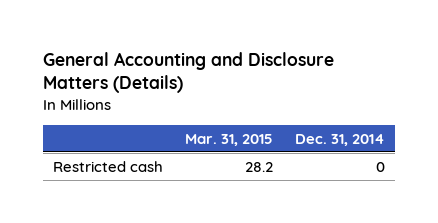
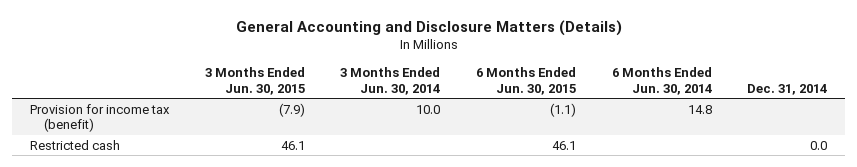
- | Mar. 31, 2015 | Dec. 31, 2014
+ | 3 Months Ended Jun. 30, 2015 | 3 Months Ended Jun. 30, 2014 | 6 Months Ended Jun. 30, 2015 | 6 Months Ended Jun. 30, 2014 | Dec. 31, 2014
- Restricted cash | 28.2 | 0
+ Provision for income tax (benefit) | (7.9) | 10.0 | (1.1) | 14.8 |
+ Restricted cash | 46.1 | | 46.1 | | 0.0

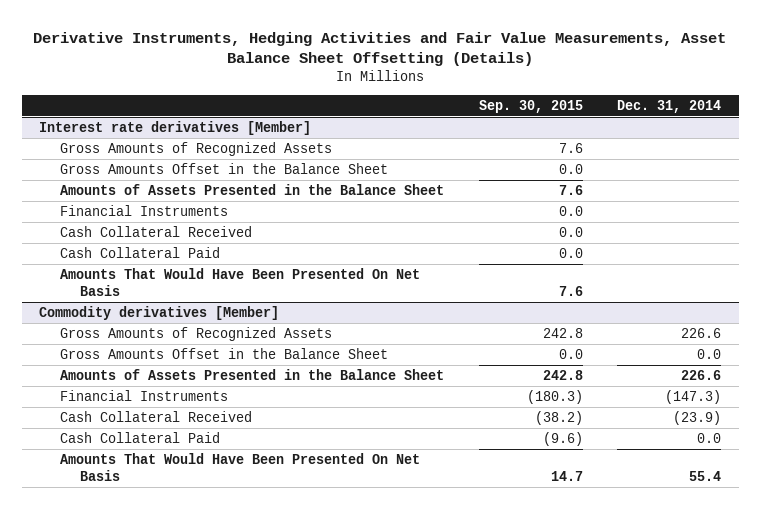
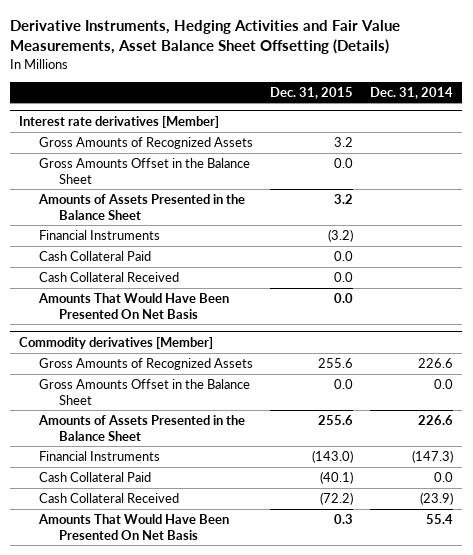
- | Sep. 30, 2015 | Dec. 31, 2014
+ | Dec. 31, 2015 | Dec. 31, 2014
@ Interest rate derivatives [Member]
moved down: Cash Collateral Received | 0.0 |
@ Commodity derivatives [Member]
moved down: Cash Collateral Received | (72.2) | (23.9)

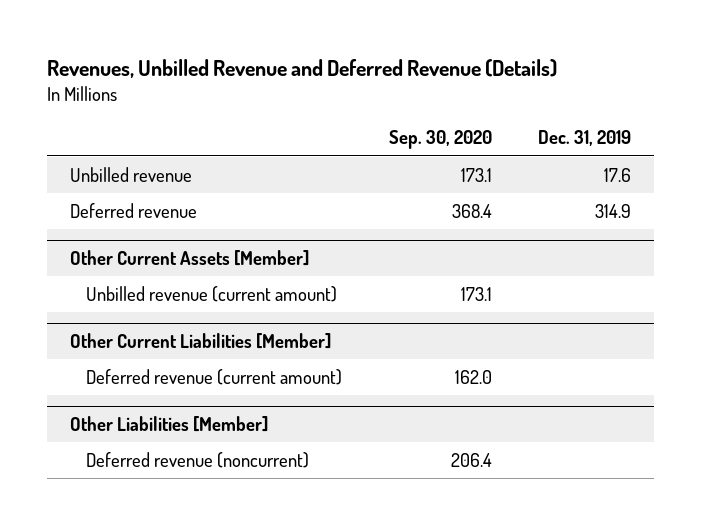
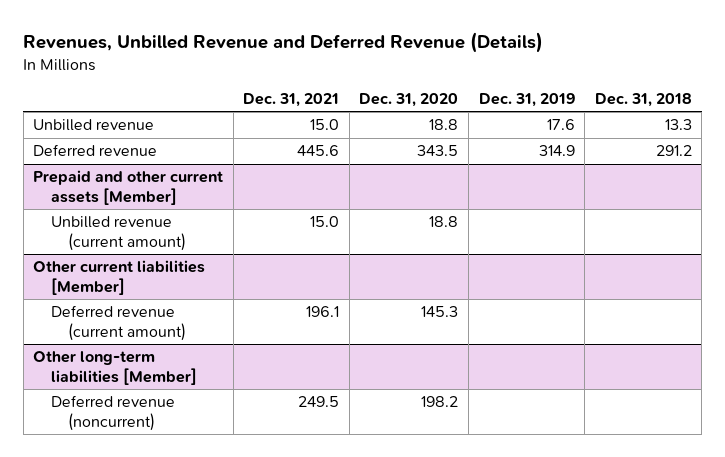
- | Sep. 30, 2020 | Dec. 31, 2019
+ | Dec. 31, 2021 | Dec. 31, 2020 | Dec. 31, 2019 | Dec. 31, 2018
- Other Current Assets [Member]
+ Prepaid and other current assets [Member]
- Other Current Liabilities [Member]
+ Other current liabilities [Member]
- Other Liabilities [Member]
+ Other long-term liabilities [Member]

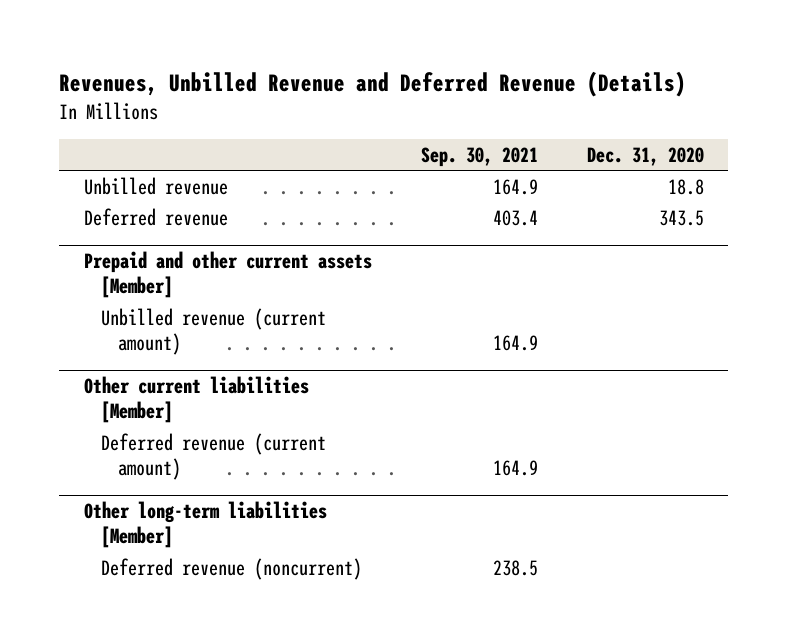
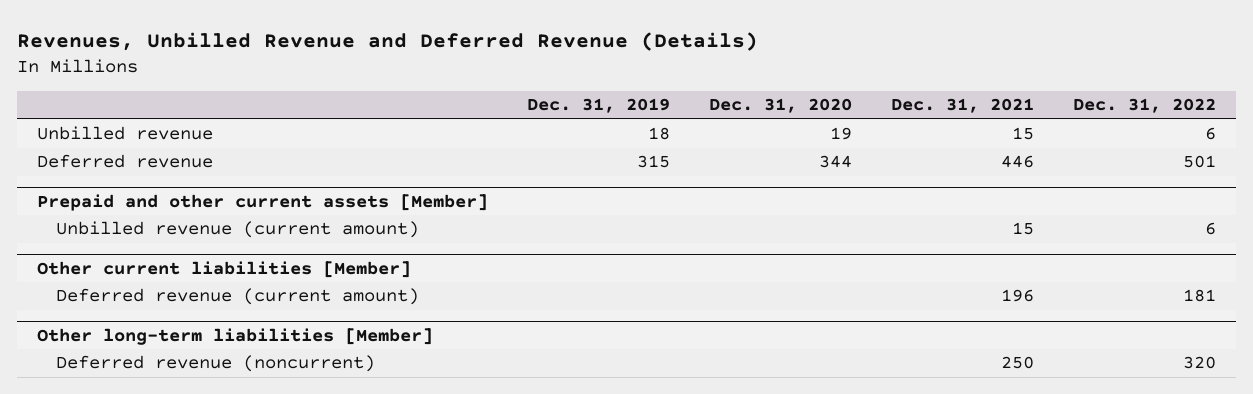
- | Sep. 30, 2021 | Dec. 31, 2020
+ | Dec. 31, 2019 | Dec. 31, 2020 | Dec. 31, 2021 | Dec. 31, 2022
- Unbilled revenue | 164.9 | 18.8
- Deferred revenue | 403.4 | 343.5
+ Unbilled revenue | 18 | 19 | 15 | 6
+ Deferred revenue | 315 | 344 | 446 | 501

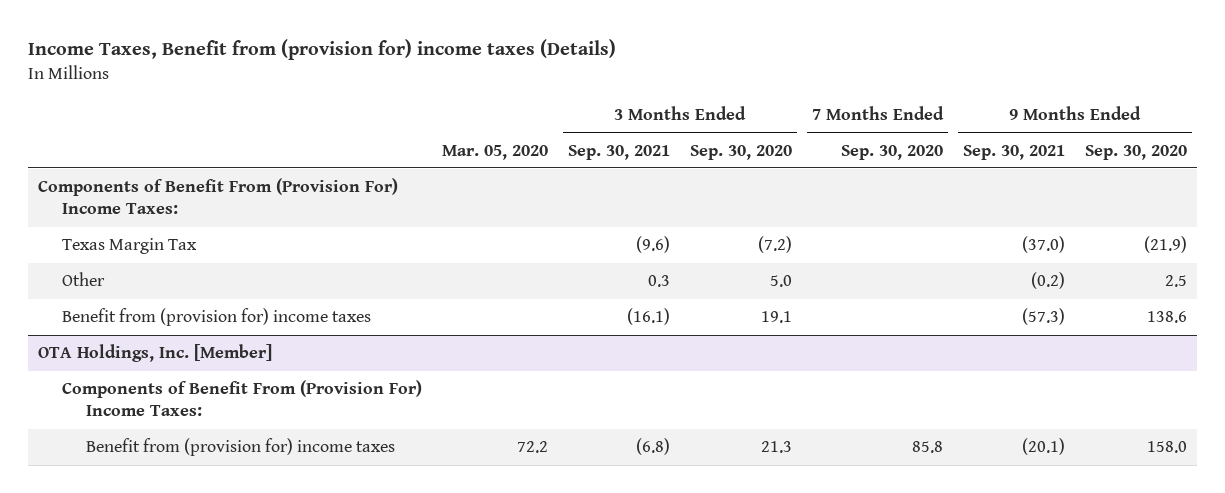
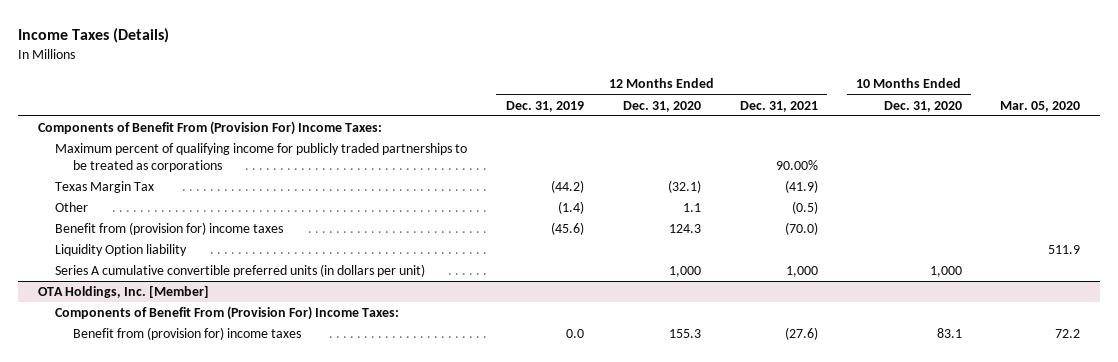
- Income Taxes, Benefit from (provision for) income taxes (Details)
+ Income Taxes (Details)
- | Mar. 05, 2020 | 3 Months Ended Sep. 30, 2021 | 3 Months Ended Sep. 30, 2020 | 7 Months Ended Sep. 30, 2020 | 9 Months Ended Sep. 30, 2021 | 9 Months Ended Sep. 30, 2020
+ | 12 Months Ended Dec. 31, 2019 | 12 Months Ended Dec. 31, 2020 | 12 Months Ended Dec. 31, 2021 | 10 Months Ended Dec. 31, 2020 | Mar. 05, 2020
+ Maximum percent of qualifying income for publicly traded partnerships to be treated as corporations | | | 90.00% | |
+ Liquidity Option liability | | | | | 511.9
+ Series A cumulative convertible preferred units (in dollars per unit) | | 1,000 | 1,000 | 1,000 |

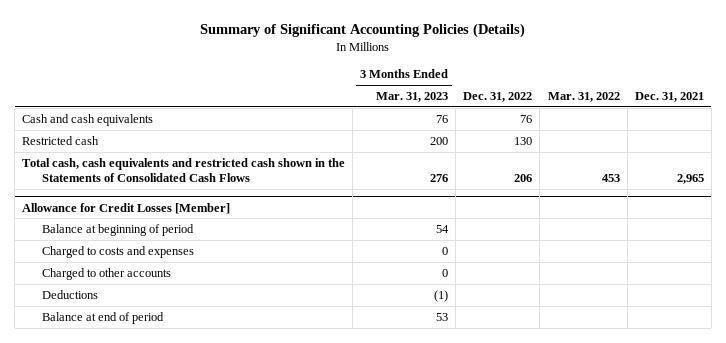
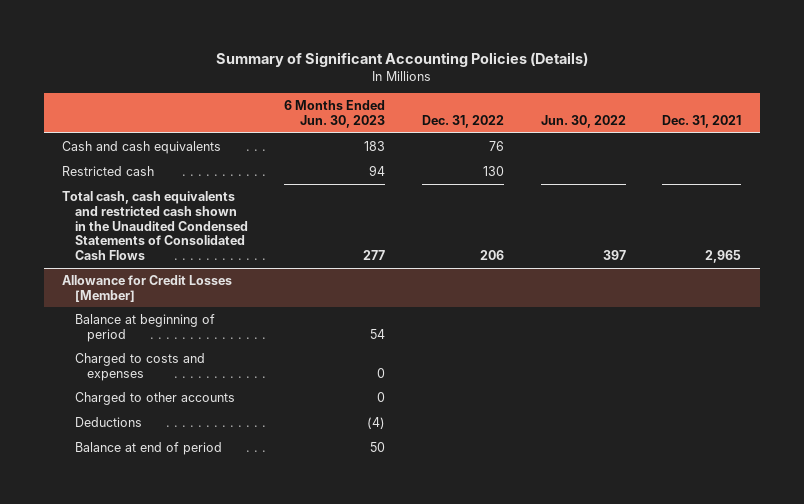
- | 3 Months Ended Mar. 31, 2023 | Dec. 31, 2022 | Mar. 31, 2022 | Dec. 31, 2021
+ | 6 Months Ended Jun. 30, 2023 | Dec. 31, 2022 | Jun. 30, 2022 | Dec. 31, 2021
- Total cash, cash equivalents and restricted cash shown in the Statements of Consolidated Cash Flows | 276 | 206 | 453 | 2,965
+ Total cash, cash equivalents and restricted cash shown in the Unaudited Condensed Statements of Consolidated Cash Flows | 277 | 206 | 397 | 2,965

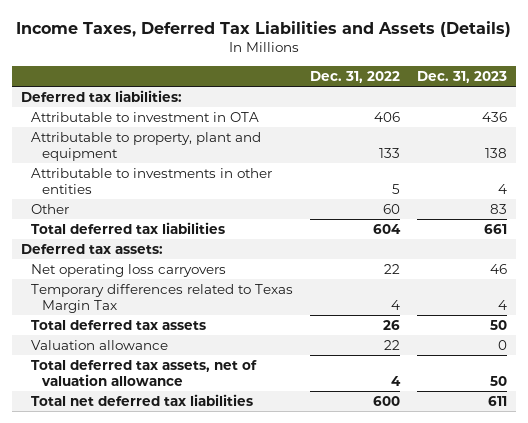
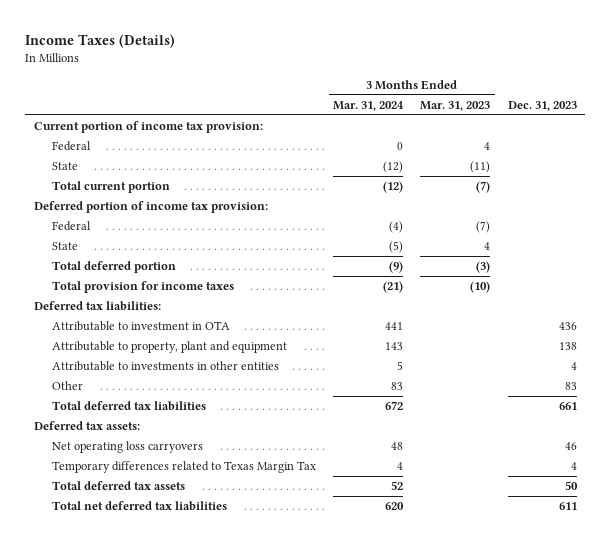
- Income Taxes, Deferred Tax Liabilities and Assets (Details)
+ Income Taxes (Details)
- | Dec. 31, 2022 | Dec. 31, 2023
+ | 3 Months Ended Mar. 31, 2024 | 3 Months Ended Mar. 31, 2023 | Dec. 31, 2023
+ Current portion of income tax provision:
+ Federal | 0 | 4 |
+ State | (12) | (11) |
+ Total current portion | (12) | (7) |
+ Deferred portion of income tax provision:
+ Federal | (4) | (7) |
+ State | (5) | 4 |
+ Total deferred portion | (9) | (3) |
+ Total provision for income taxes | (21) | (10) |
- Valuation allowance | 22 | 0
- Total deferred tax assets, net of valuation allowance | 4 | 50

